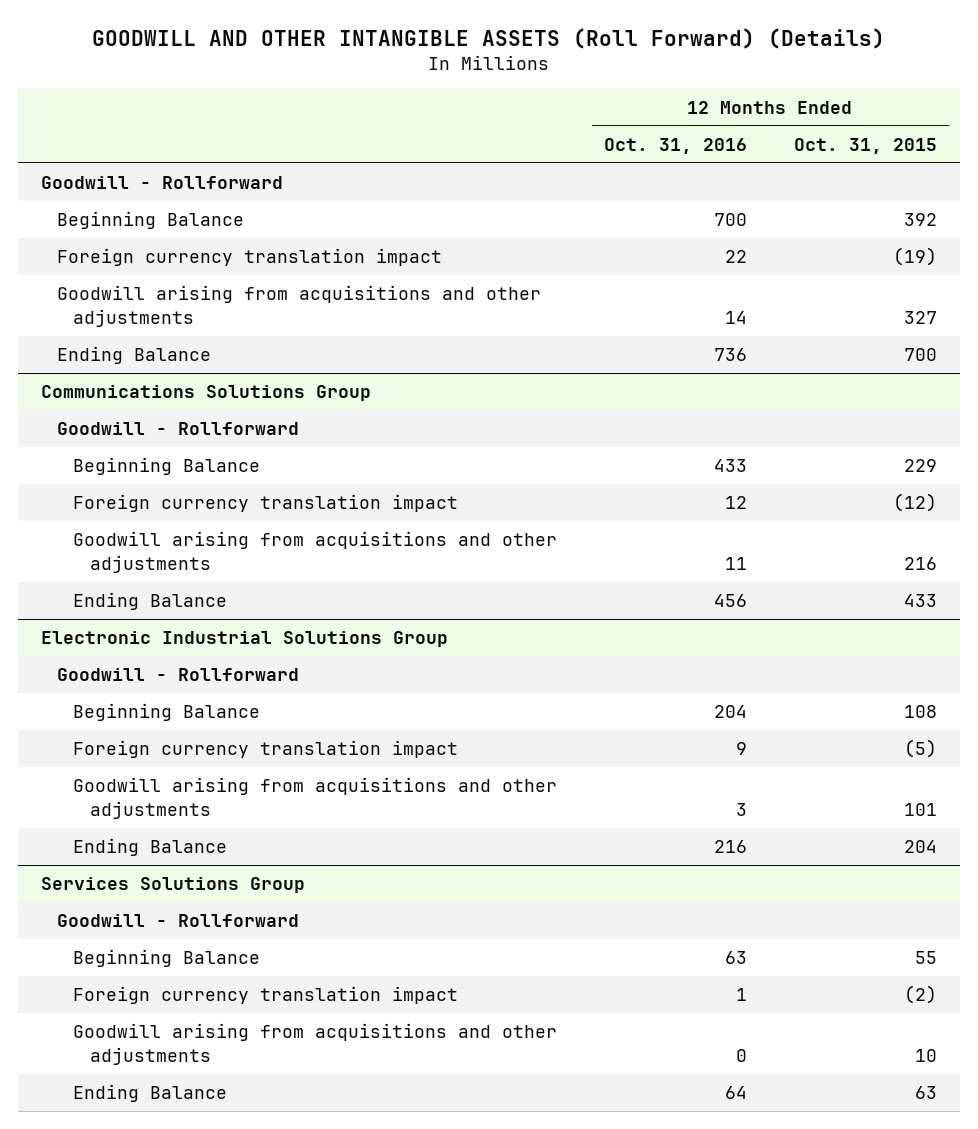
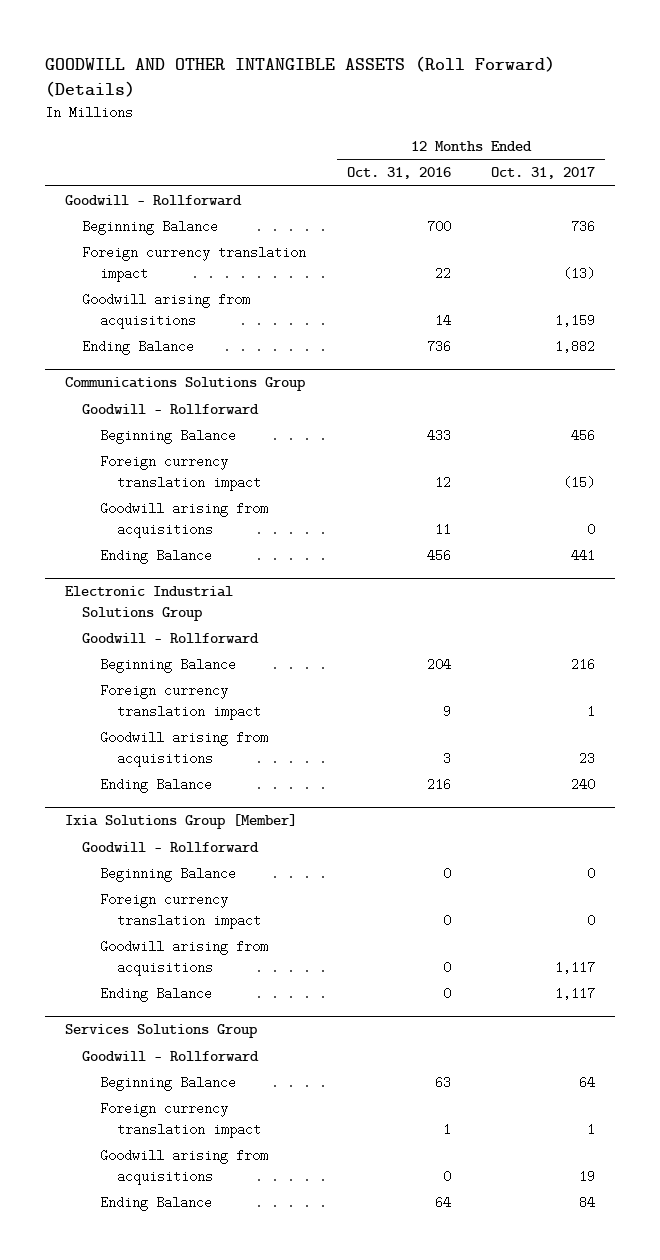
- | 12 Months Ended Oct. 31, 2016 | 12 Months Ended Oct. 31, 2015
+ | 12 Months Ended Oct. 31, 2016 | 12 Months Ended Oct. 31, 2017
- Goodwill arising from acquisitions and other adjustments | 14 | 327
+ Goodwill arising from acquisitions | 14 | 1,159
@ Communications Solutions Group
- Goodwill arising from acquisitions and other adjustments | 11 | 216
+ Goodwill arising from acquisitions | 11 | 0
@ Electronic Industrial Solutions Group
- Goodwill arising from acquisitions and other adjustments | 3 | 101
+ Goodwill arising from acquisitions | 3 | 23
+ Ixia Solutions Group [Member]
+ Goodwill - Rollforward
+ Beginning Balance | 0 | 0
+ Foreign currency translation impact | 0 | 0
+ Goodwill arising from acquisitions | 0 | 1,117
+ Ending Balance | 0 | 1,117
@ Services Solutions Group
- Goodwill arising from acquisitions and other adjustments | 0 | 10
+ Goodwill arising from acquisitions | 0 | 19

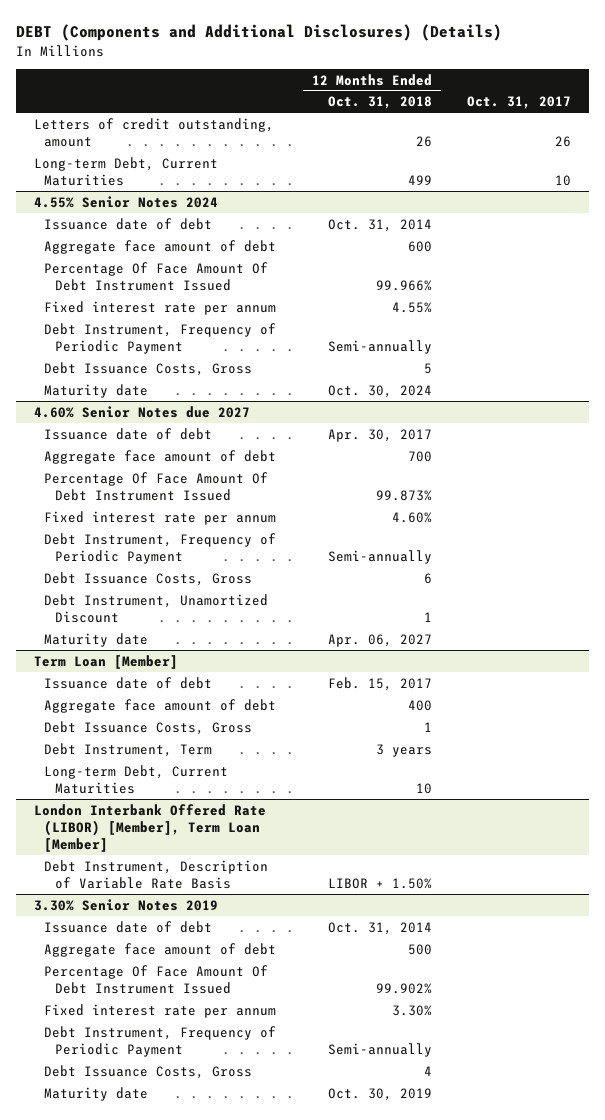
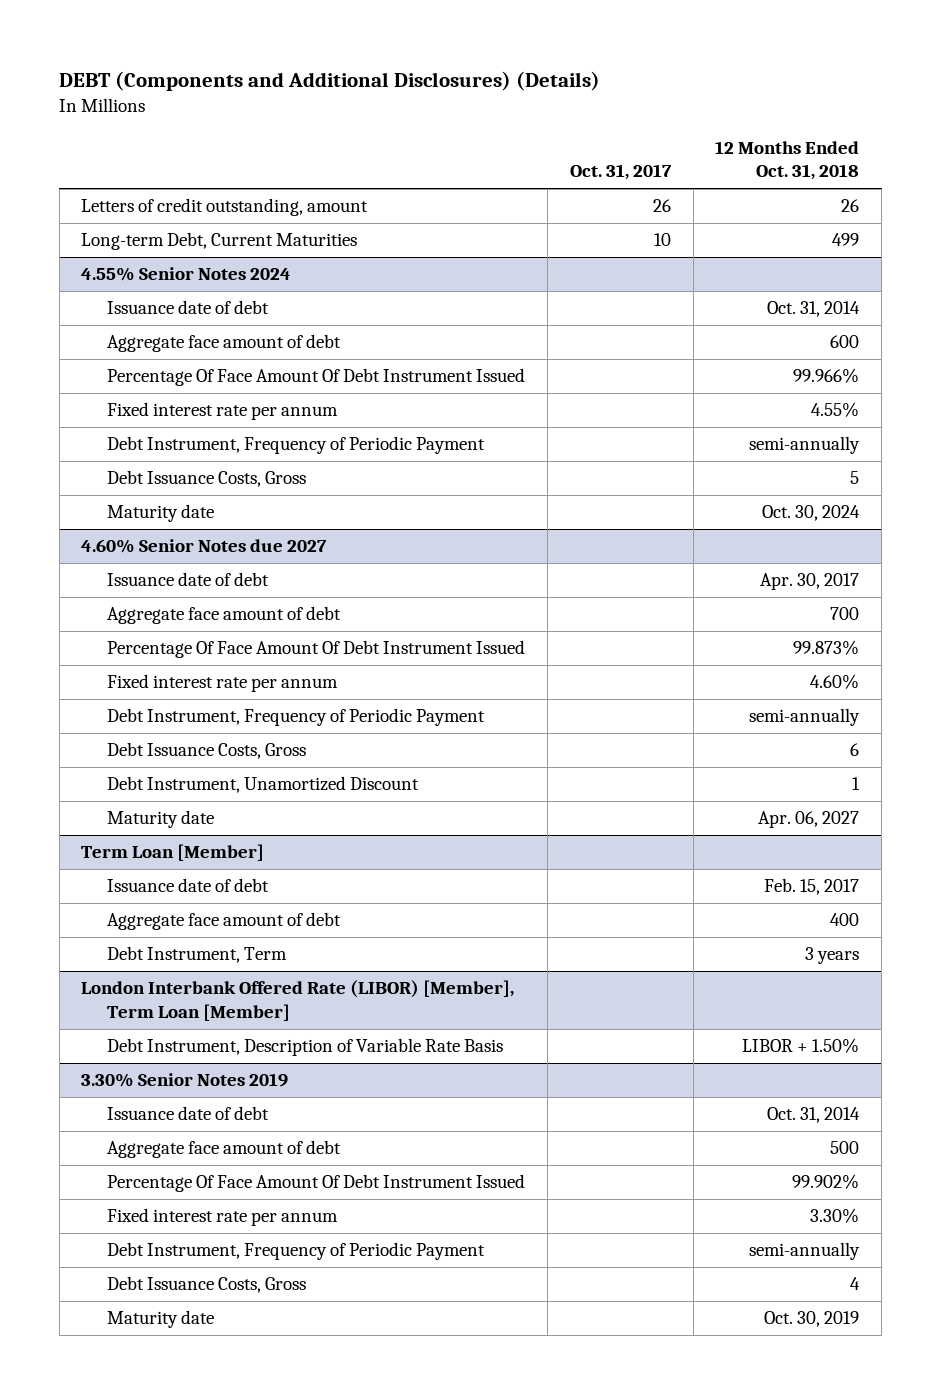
- | 12 Months Ended Oct. 31, 2018 | Oct. 31, 2017
+ | Oct. 31, 2017 | 12 Months Ended Oct. 31, 2018
@ 4.55% Senior Notes 2024
- Debt Instrument, Frequency of Periodic Payment | Semi-annually |
+ Debt Instrument, Frequency of Periodic Payment | | semi-annually
@ 4.60% Senior Notes due 2027
- Debt Instrument, Frequency of Periodic Payment | Semi-annually |
+ Debt Instrument, Frequency of Periodic Payment | | semi-annually
@ Term Loan [Member]
- Debt Issuance Costs, Gross | 1 |
- Long-term Debt, Current Maturities | 10 |
@ 3.30% Senior Notes 2019
- Debt Instrument, Frequency of Periodic Payment | Semi-annually |
+ Debt Instrument, Frequency of Periodic Payment | | semi-annually

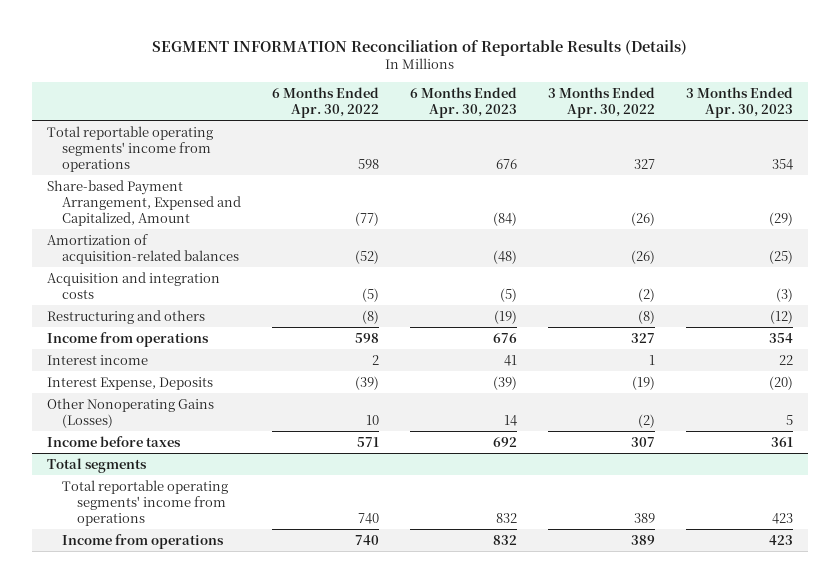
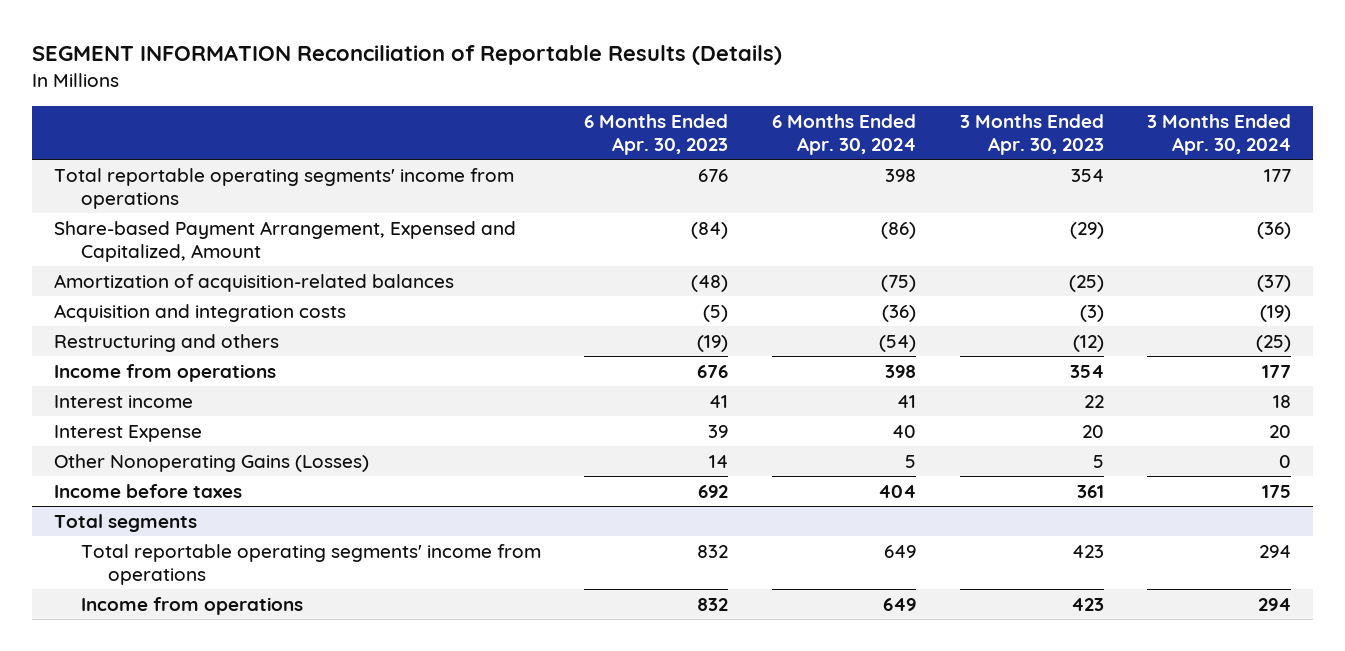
- | 6 Months Ended Apr. 30, 2022 | 6 Months Ended Apr. 30, 2023 | 3 Months Ended Apr. 30, 2022 | 3 Months Ended Apr. 30, 2023
+ | 6 Months Ended Apr. 30, 2023 | 6 Months Ended Apr. 30, 2024 | 3 Months Ended Apr. 30, 2023 | 3 Months Ended Apr. 30, 2024
- Interest Expense, Deposits | (39) | (39) | (19) | (20)
+ Interest Expense | 39 | 40 | 20 | 20

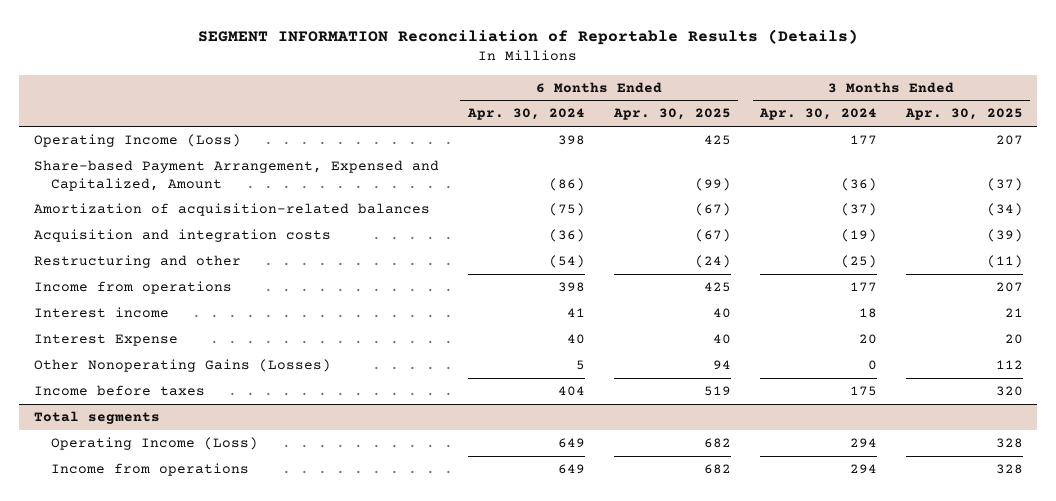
- | 6 Months Ended Apr. 30, 2023 | 6 Months Ended Apr. 30, 2024 | 3 Months Ended Apr. 30, 2023 | 3 Months Ended Apr. 30, 2024
+ | 6 Months Ended Apr. 30, 2024 | 6 Months Ended Apr. 30, 2025 | 3 Months Ended Apr. 30, 2024 | 3 Months Ended Apr. 30, 2025
- Total reportable operating segments' income from operations | 676 | 398 | 354 | 177
+ Operating Income (Loss) | 398 | 425 | 177 | 207
- Restructuring and others | (19) | (54) | (12) | (25)
+ Restructuring and other | (54) | (24) | (25) | (11)
@ Total segments
- Total reportable operating segments' income from operations | 832 | 649 | 423 | 294
+ Operating Income (Loss) | 649 | 682 | 294 | 328

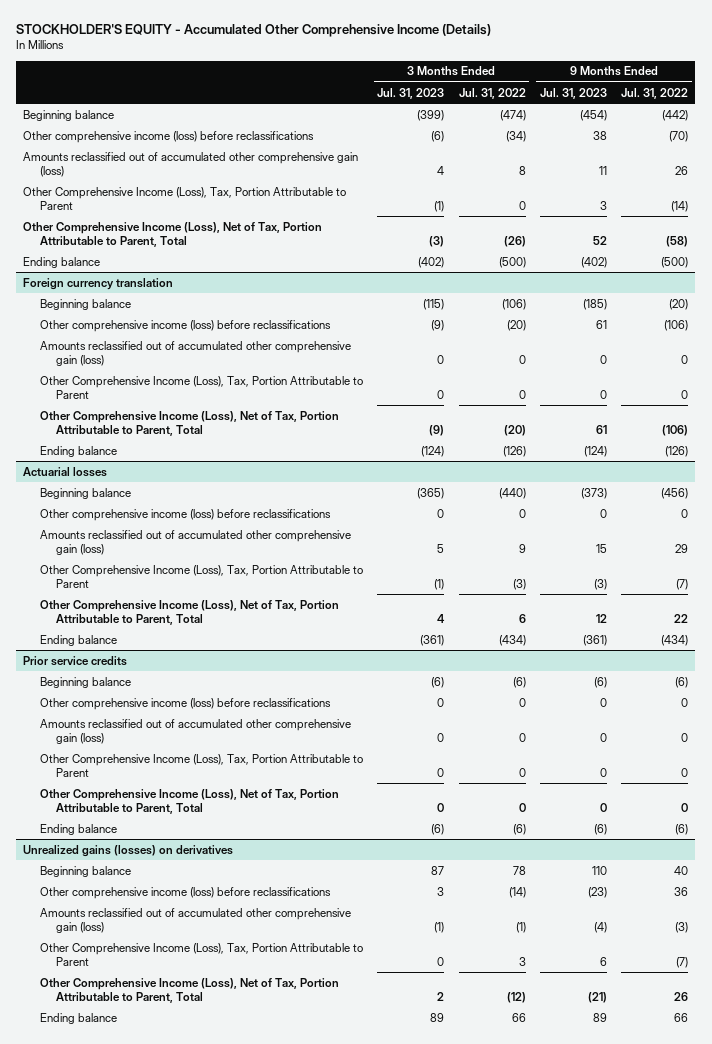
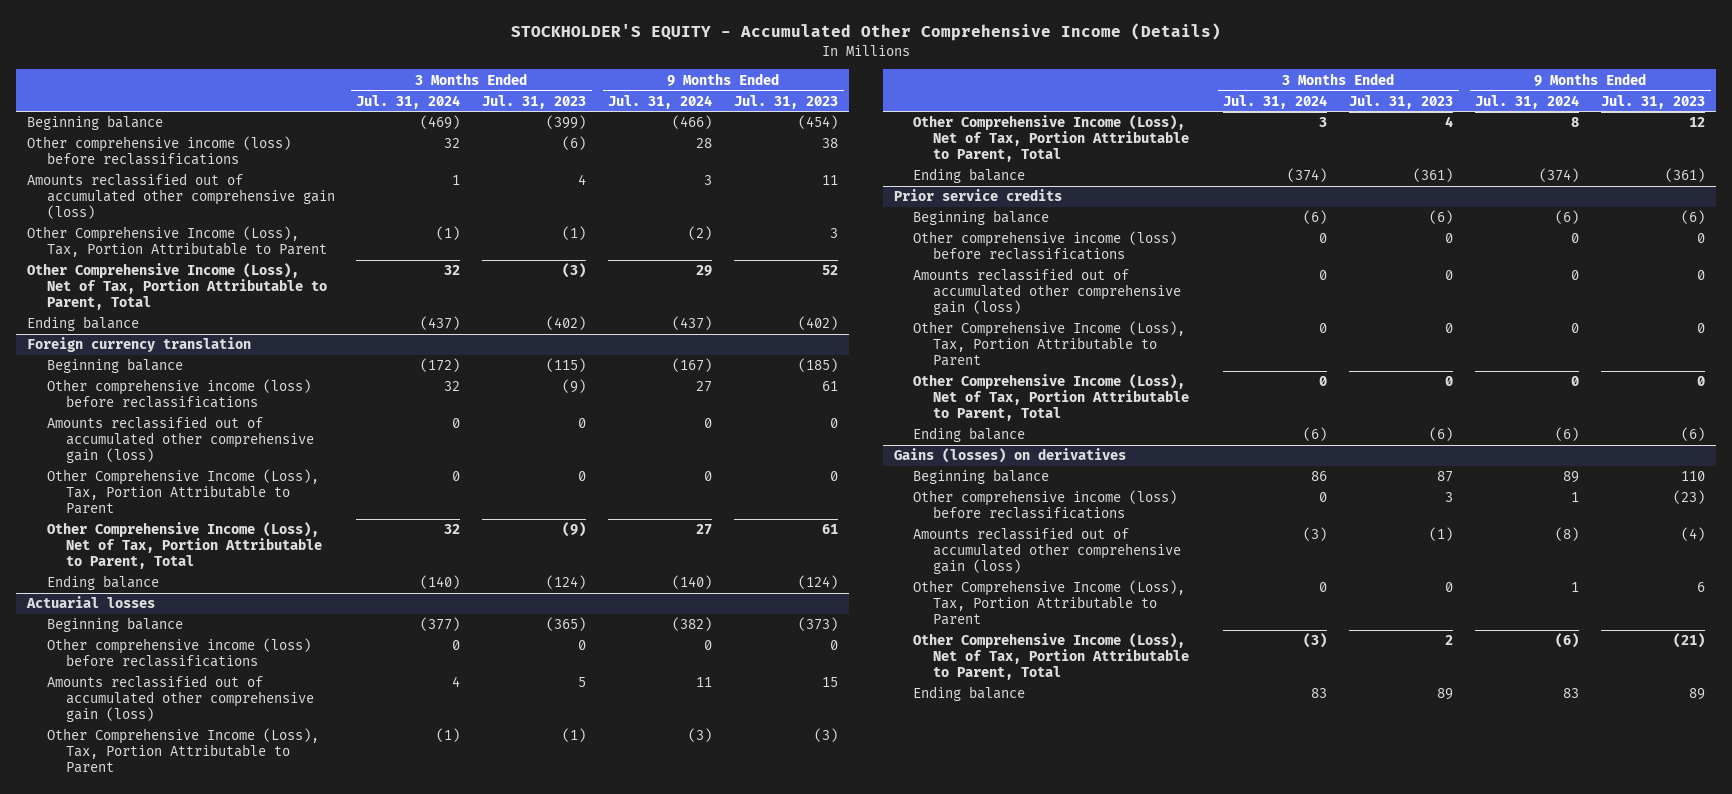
- | 3 Months Ended Jul. 31, 2023 | 3 Months Ended Jul. 31, 2022 | 9 Months Ended Jul. 31, 2023 | 9 Months Ended Jul. 31, 2022
+ | 3 Months Ended Jul. 31, 2024 | 3 Months Ended Jul. 31, 2023 | 9 Months Ended Jul. 31, 2024 | 9 Months Ended Jul. 31, 2023
- Unrealized gains (losses) on derivatives
+ Gains (losses) on derivatives

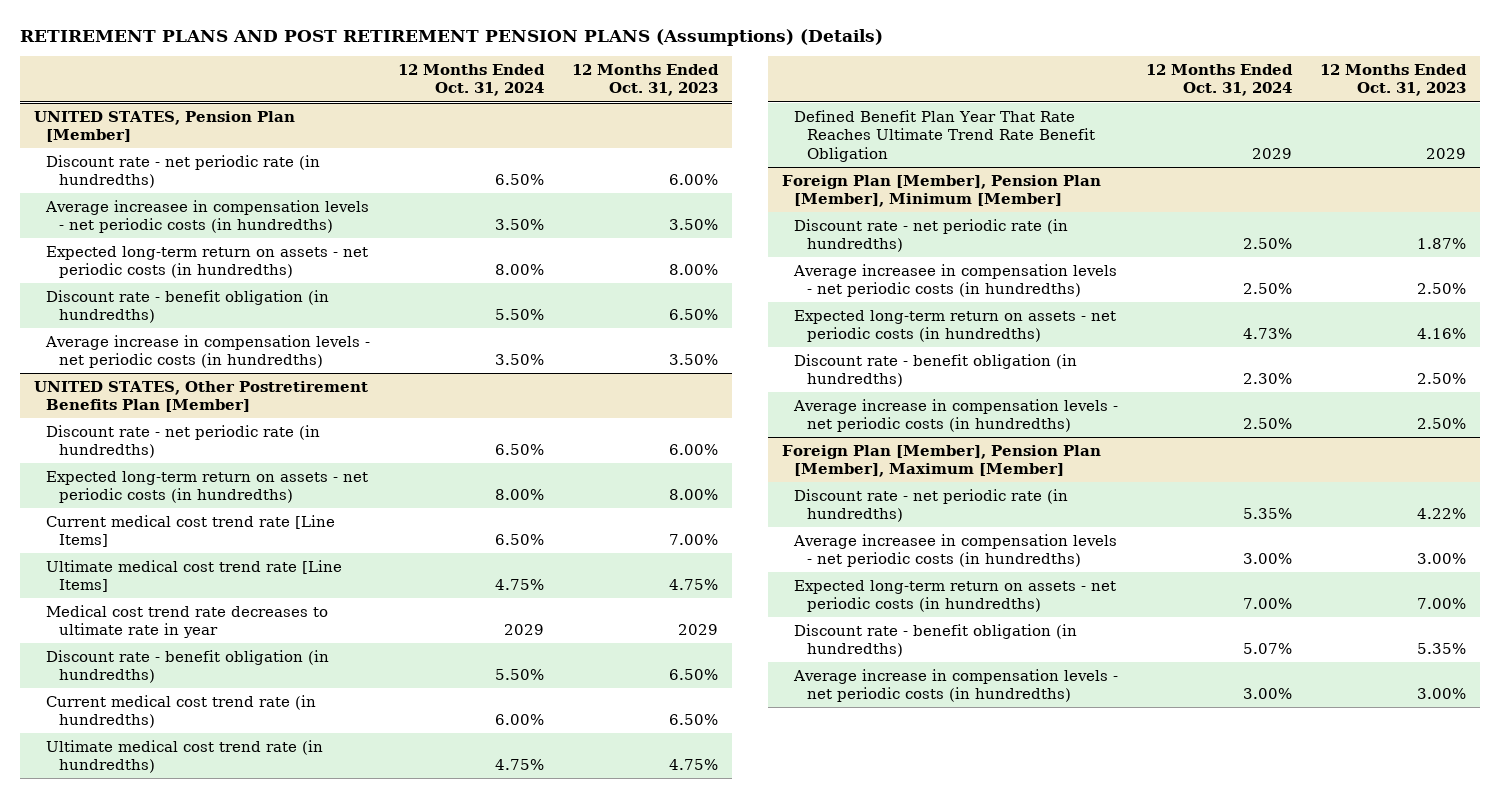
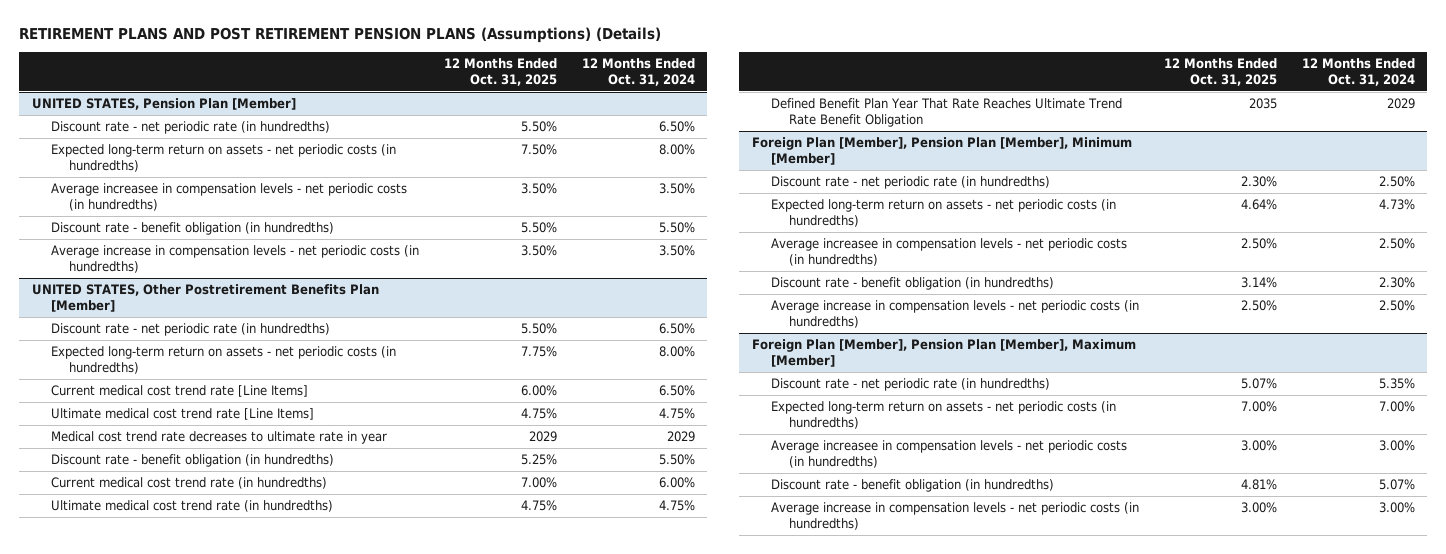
- | 12 Months Ended Oct. 31, 2024 | 12 Months Ended Oct. 31, 2023
+ | 12 Months Ended Oct. 31, 2025 | 12 Months Ended Oct. 31, 2024
@ UNITED STATES, Pension Plan [Member]
moved down: Average increasee in compensation levels - net periodic costs (in hundredths) | 3.50% | 3.50%
@ Foreign Plan [Member], Pension Plan [Member], Minimum [Member]
moved down: Average increasee in compensation levels - net periodic costs (in hundredths) | 2.50% | 2.50%
@ Foreign Plan [Member], Pension Plan [Member], Maximum [Member]
moved down: Average increasee in compensation levels - net periodic costs (in hundredths) | 3.00% | 3.00%

